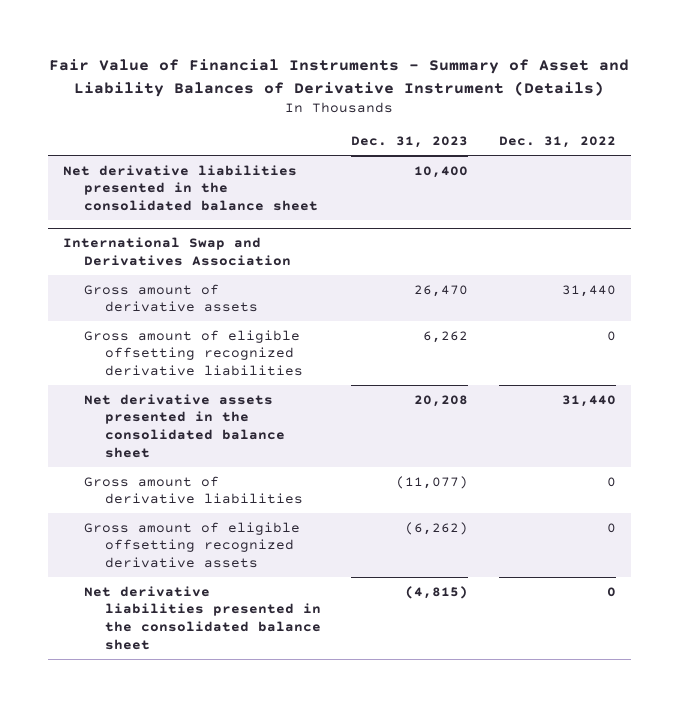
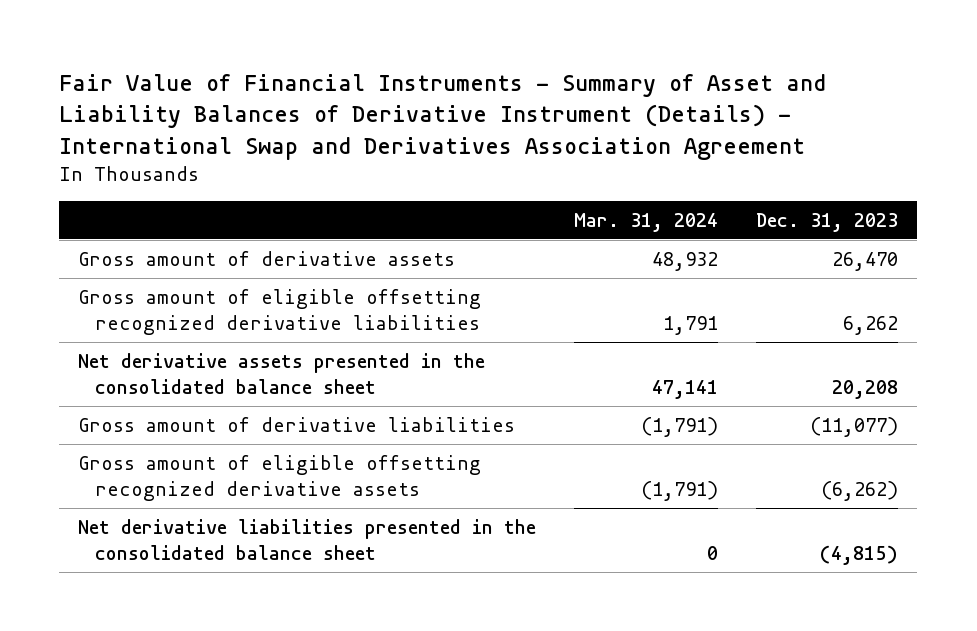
- Fair Value of Financial Instruments - Summary of Asset and Liability Balances of Derivative Instrument (Details)
+ Fair Value of Financial Instruments - Summary of Asset and Liability Balances of Derivative Instrument (Details) - International Swap and Derivatives Association Agreement
- | Dec. 31, 2023 | Dec. 31, 2022
+ | Mar. 31, 2024 | Dec. 31, 2023
- Net derivative liabilities presented in the consolidated balance sheet | 10,400 |
- International Swap and Derivatives Association

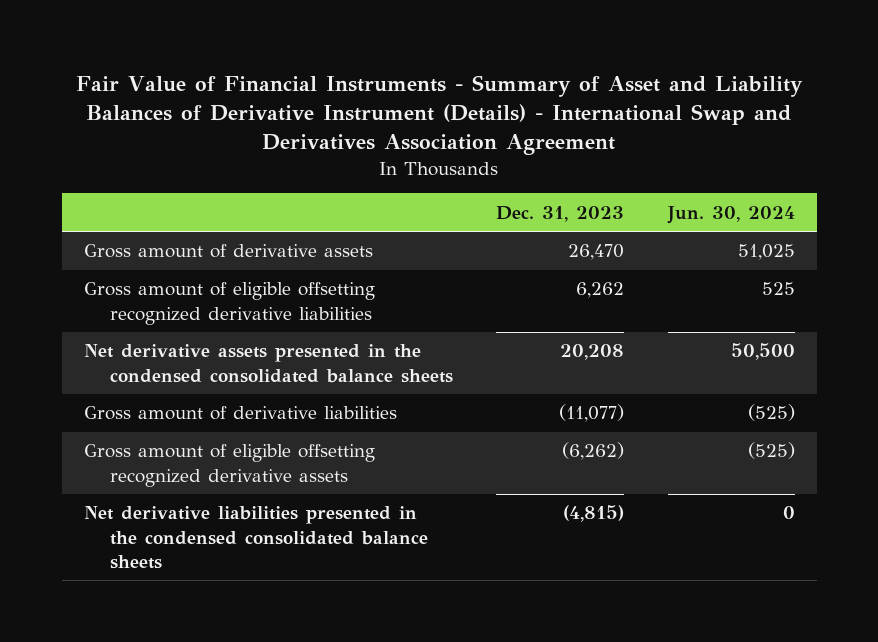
- | Mar. 31, 2024 | Dec. 31, 2023
+ | Dec. 31, 2023 | Jun. 30, 2024
- Net derivative assets presented in the consolidated balance sheet | 47,141 | 20,208
+ Net derivative assets presented in the condensed consolidated balance sheets | 20,208 | 50,500
- Net derivative liabilities presented in the consolidated balance sheet | 0 | (4,815)
+ Net derivative liabilities presented in the condensed consolidated balance sheets | (4,815) | 0

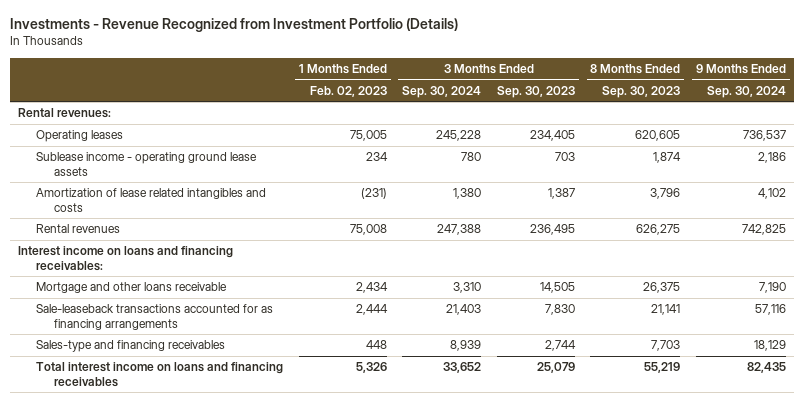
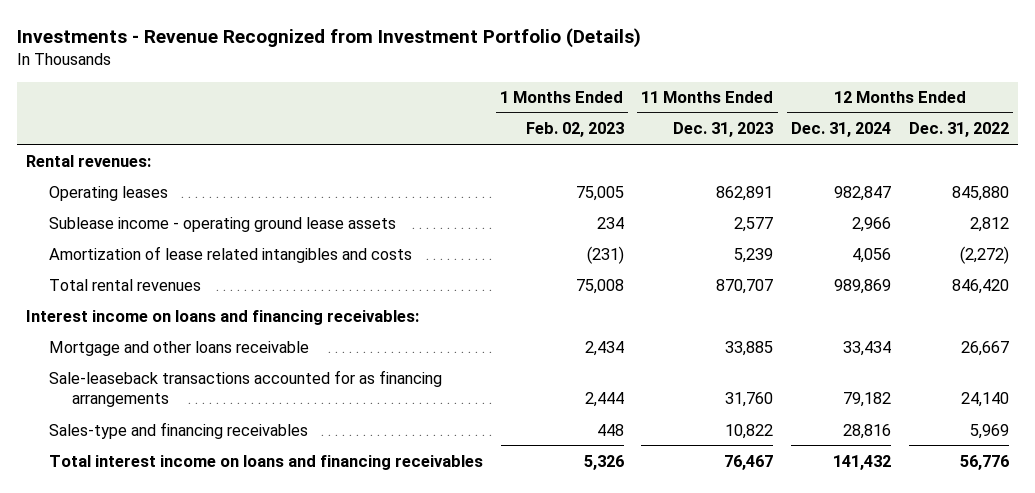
- | 1 Months Ended Feb. 02, 2023 | 3 Months Ended Sep. 30, 2024 | 3 Months Ended Sep. 30, 2023 | 8 Months Ended Sep. 30, 2023 | 9 Months Ended Sep. 30, 2024
+ | 1 Months Ended Feb. 02, 2023 | 11 Months Ended Dec. 31, 2023 | 12 Months Ended Dec. 31, 2024 | 12 Months Ended Dec. 31, 2022
- Rental revenues | 75,008 | 247,388 | 236,495 | 626,275 | 742,825
+ Total rental revenues | 75,008 | 870,707 | 989,869 | 846,420

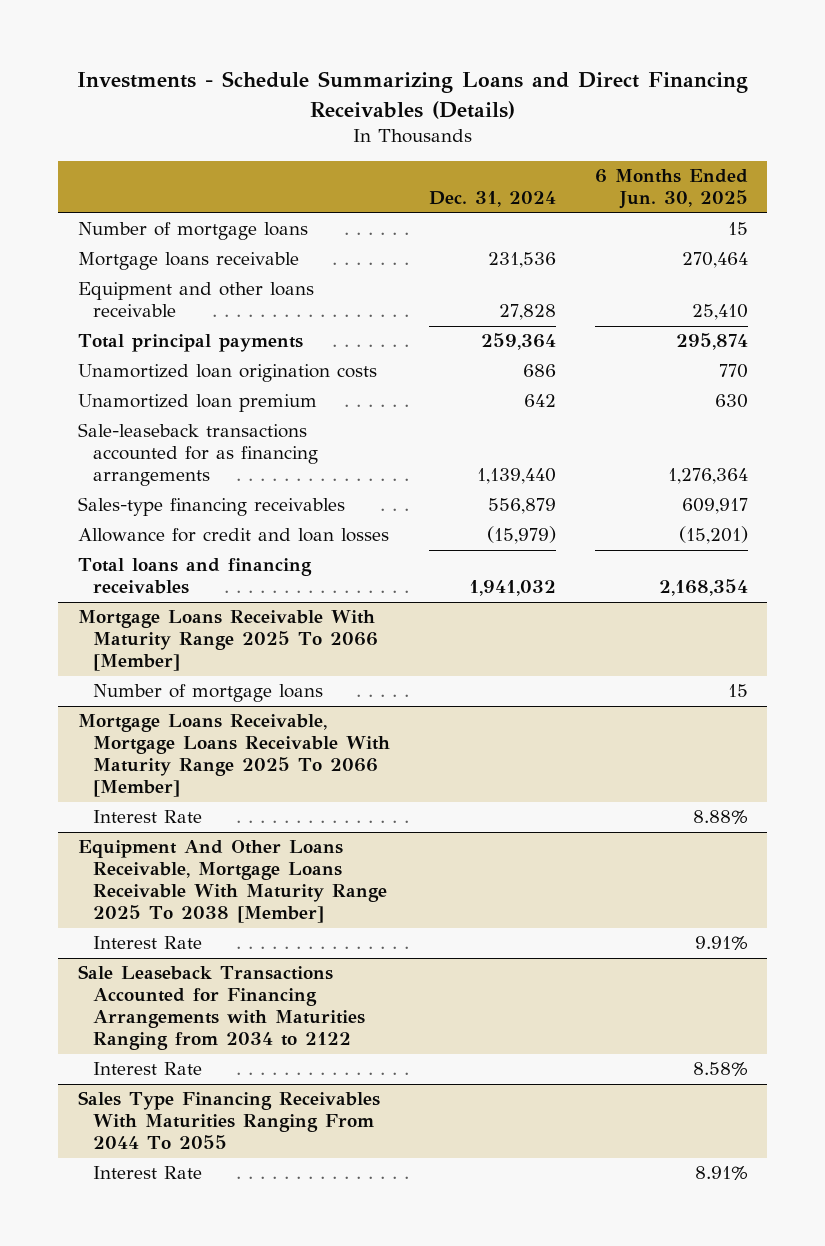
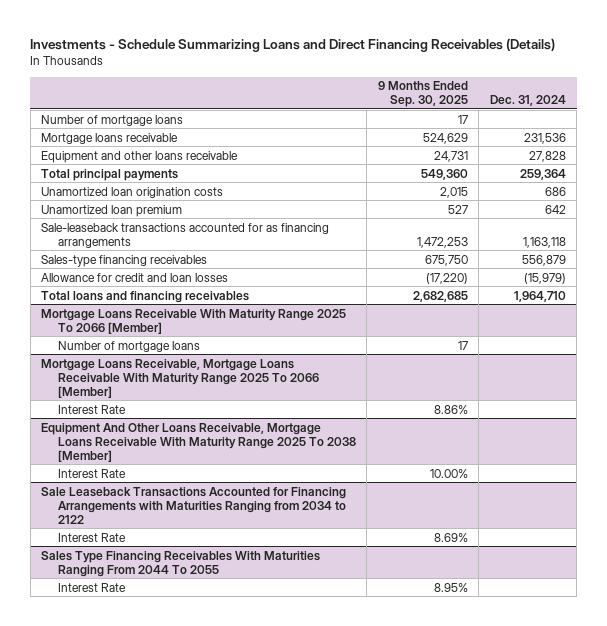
- | Dec. 31, 2024 | 6 Months Ended Jun. 30, 2025
+ | 9 Months Ended Sep. 30, 2025 | Dec. 31, 2024
- Sale-leaseback transactions accounted for as financing arrangements | 1,139,440 | 1,276,364
+ Sale-leaseback transactions accounted for as financing arrangements | 1,472,253 | 1,163,118
- Total loans and financing receivables | 1,941,032 | 2,168,354
+ Total loans and financing receivables | 2,682,685 | 1,964,710

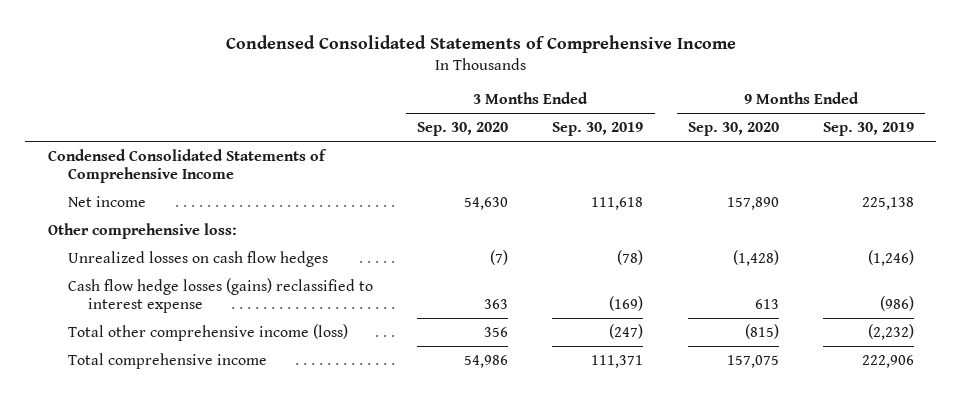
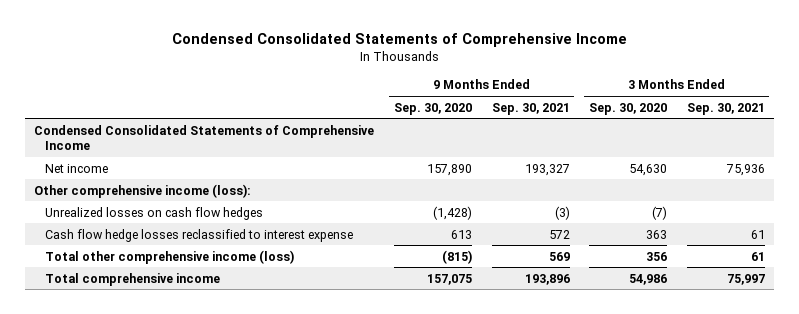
- | 3 Months Ended Sep. 30, 2020 | 3 Months Ended Sep. 30, 2019 | 9 Months Ended Sep. 30, 2020 | 9 Months Ended Sep. 30, 2019
+ | 9 Months Ended Sep. 30, 2020 | 9 Months Ended Sep. 30, 2021 | 3 Months Ended Sep. 30, 2020 | 3 Months Ended Sep. 30, 2021
- Other comprehensive loss:
+ Other comprehensive income (loss):
- Cash flow hedge losses (gains) reclassified to interest expense | 363 | (169) | 613 | (986)
+ Cash flow hedge losses reclassified to interest expense | 613 | 572 | 363 | 61

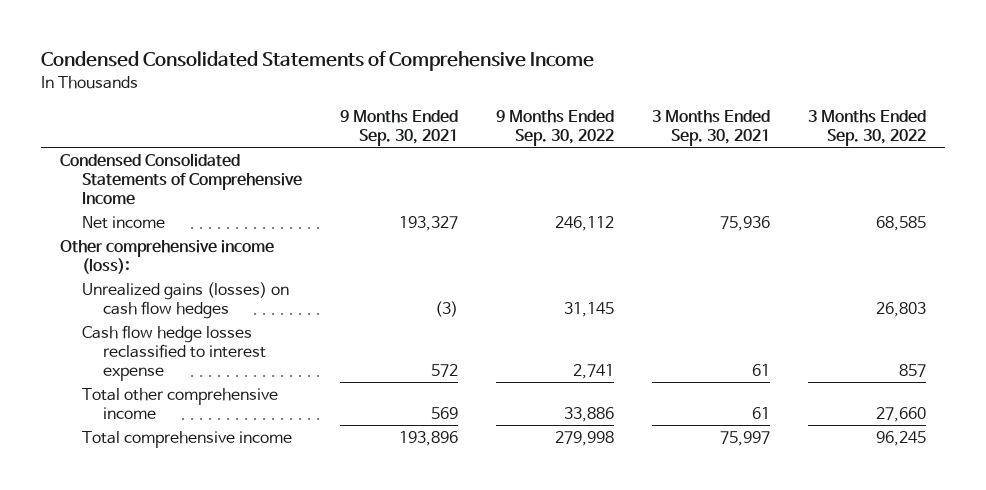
- | 9 Months Ended Sep. 30, 2020 | 9 Months Ended Sep. 30, 2021 | 3 Months Ended Sep. 30, 2020 | 3 Months Ended Sep. 30, 2021
+ | 9 Months Ended Sep. 30, 2021 | 9 Months Ended Sep. 30, 2022 | 3 Months Ended Sep. 30, 2021 | 3 Months Ended Sep. 30, 2022
- Unrealized losses on cash flow hedges | (1,428) | (3) | (7) |
+ Unrealized gains (losses) on cash flow hedges | (3) | 31,145 | | 26,803
- Total other comprehensive income (loss) | (815) | 569 | 356 | 61
+ Total other comprehensive income | 569 | 33,886 | 61 | 27,660

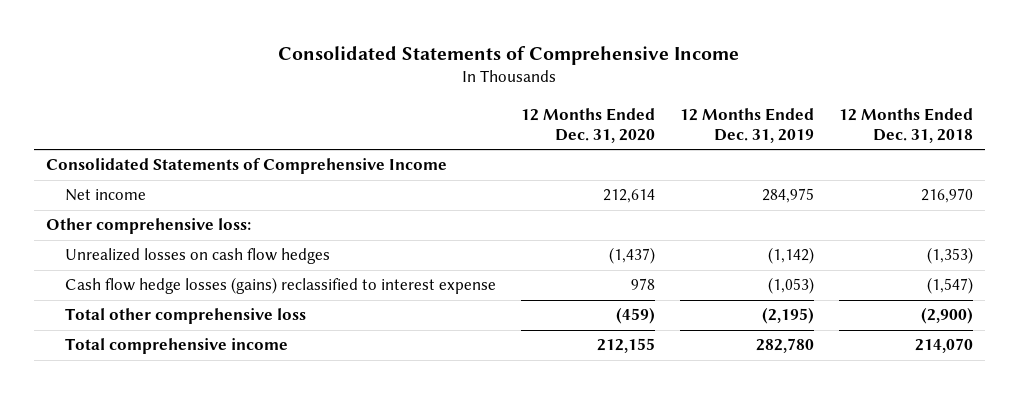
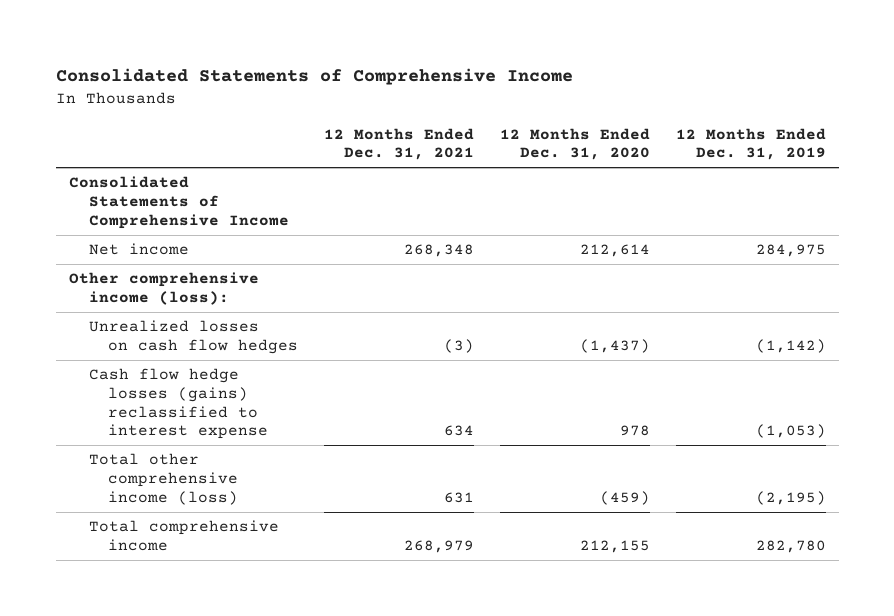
- | 12 Months Ended Dec. 31, 2020 | 12 Months Ended Dec. 31, 2019 | 12 Months Ended Dec. 31, 2018
+ | 12 Months Ended Dec. 31, 2021 | 12 Months Ended Dec. 31, 2020 | 12 Months Ended Dec. 31, 2019
- Other comprehensive loss:
+ Other comprehensive income (loss):
- Total other comprehensive loss | (459) | (2,195) | (2,900)
+ Total other comprehensive income (loss) | 631 | (459) | (2,195)

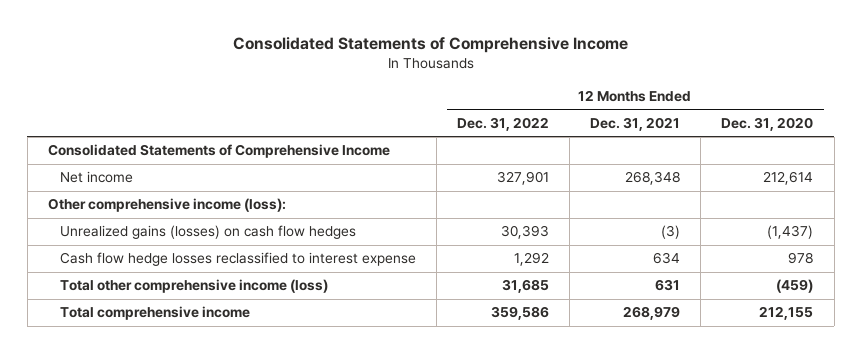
- | 12 Months Ended Dec. 31, 2021 | 12 Months Ended Dec. 31, 2020 | 12 Months Ended Dec. 31, 2019
+ | 12 Months Ended Dec. 31, 2022 | 12 Months Ended Dec. 31, 2021 | 12 Months Ended Dec. 31, 2020
- Unrealized losses on cash flow hedges | (3) | (1,437) | (1,142)
- Cash flow hedge losses (gains) reclassified to interest expense | 634 | 978 | (1,053)
+ Unrealized gains (losses) on cash flow hedges | 30,393 | (3) | (1,437)
+ Cash flow hedge losses reclassified to interest expense | 1,292 | 634 | 978

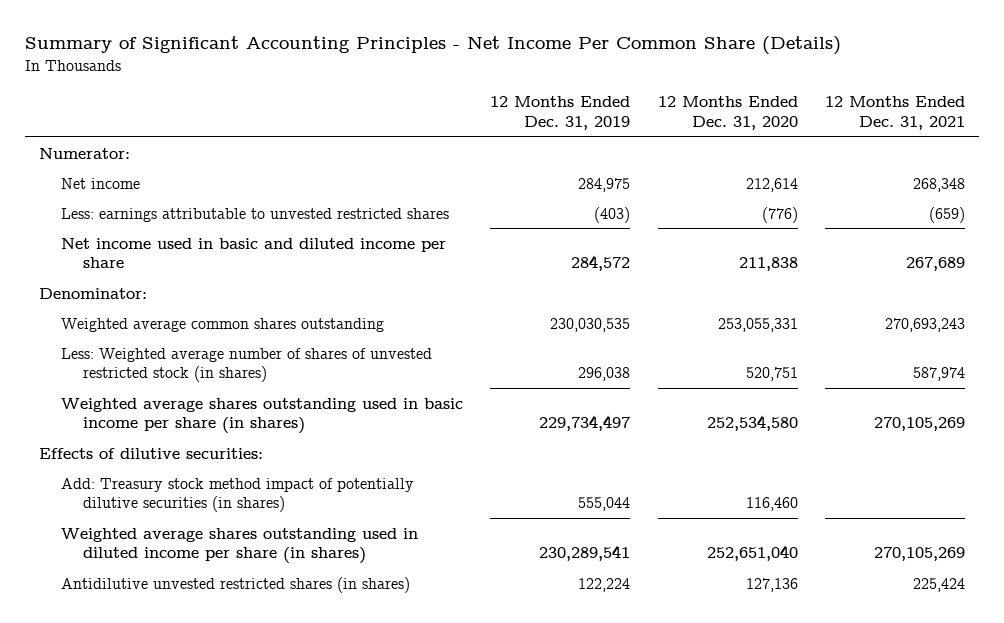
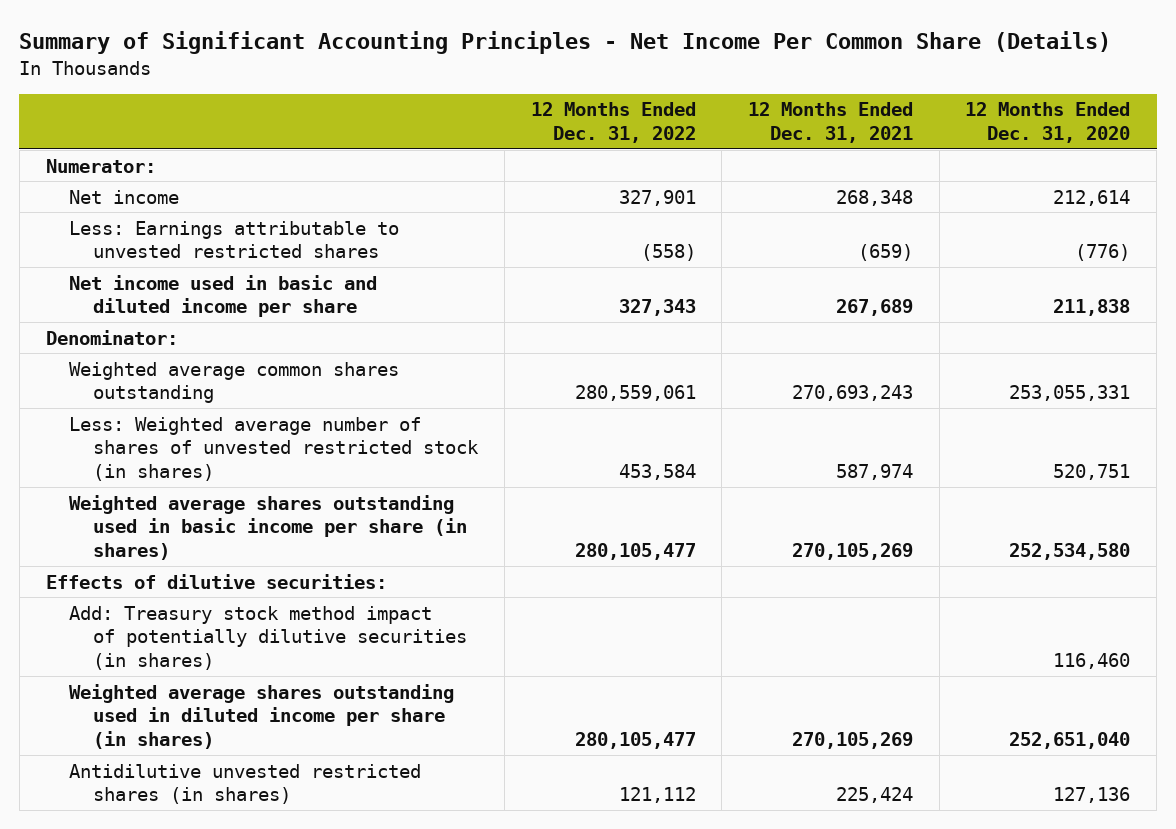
- | 12 Months Ended Dec. 31, 2019 | 12 Months Ended Dec. 31, 2020 | 12 Months Ended Dec. 31, 2021
+ | 12 Months Ended Dec. 31, 2022 | 12 Months Ended Dec. 31, 2021 | 12 Months Ended Dec. 31, 2020
- Less: earnings attributable to unvested restricted shares | (403) | (776) | (659)
+ Less: Earnings attributable to unvested restricted shares | (558) | (659) | (776)

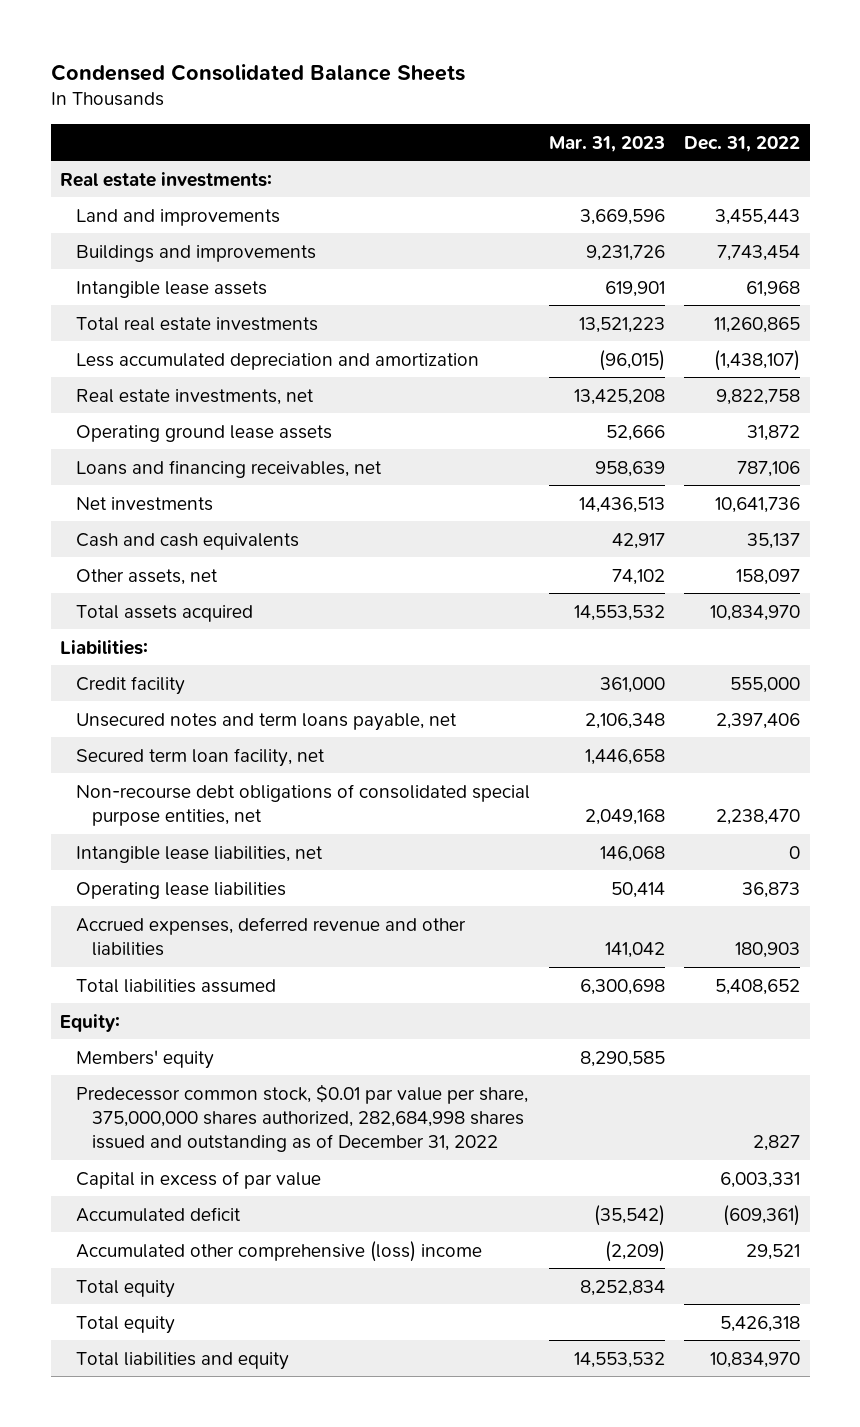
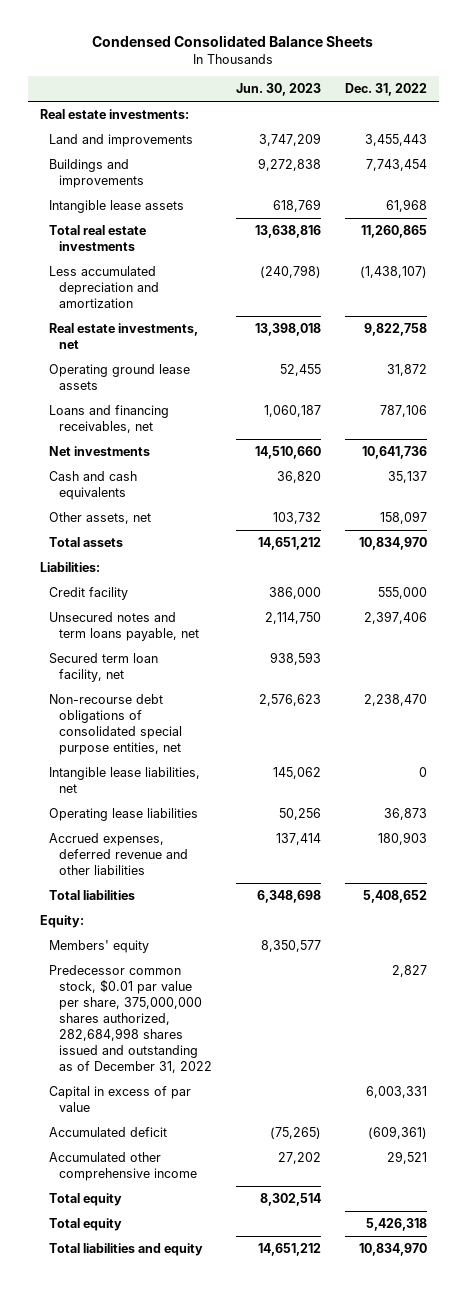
- | Mar. 31, 2023 | Dec. 31, 2022
+ | Jun. 30, 2023 | Dec. 31, 2022
- Total assets acquired | 14,553,532 | 10,834,970
+ Total assets | 14,651,212 | 10,834,970
- Total liabilities assumed | 6,300,698 | 5,408,652
+ Total liabilities | 6,348,698 | 5,408,652
- Accumulated other comprehensive (loss) income | (2,209) | 29,521
+ Accumulated other comprehensive income | 27,202 | 29,521

